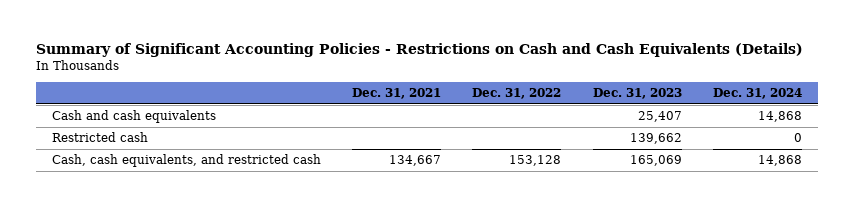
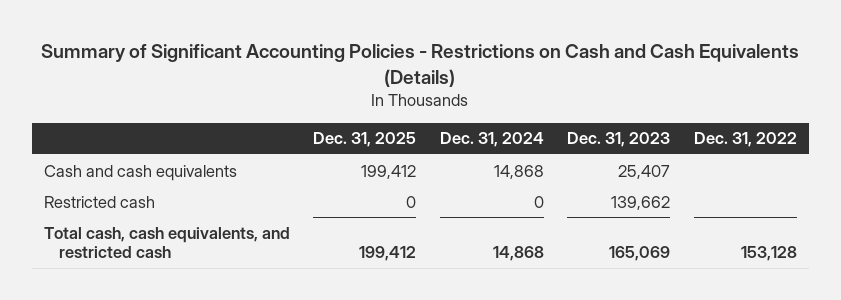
- | Dec. 31, 2021 | Dec. 31, 2022 | Dec. 31, 2023 | Dec. 31, 2024
+ | Dec. 31, 2025 | Dec. 31, 2024 | Dec. 31, 2023 | Dec. 31, 2022
- Cash, cash equivalents, and restricted cash | 134,667 | 153,128 | 165,069 | 14,868
+ Total cash, cash equivalents, and restricted cash | 199,412 | 14,868 | 165,069 | 153,128

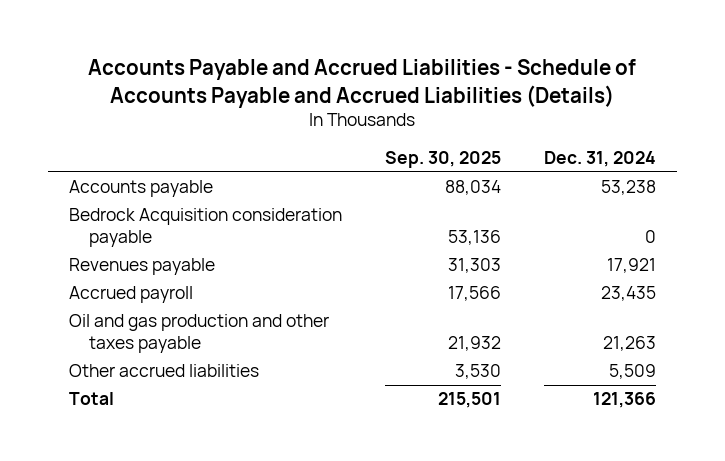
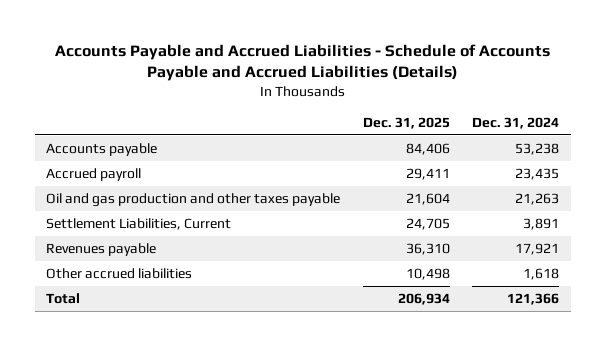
- | Sep. 30, 2025 | Dec. 31, 2024
+ | Dec. 31, 2025 | Dec. 31, 2024
- Bedrock Acquisition consideration payable | 53,136 | 0
- Other accrued liabilities | 3,530 | 5,509
+ Settlement Liabilities, Current | 24,705 | 3,891
moved down: Revenues payable | 36,310 | 17,921
+ Other accrued liabilities | 10,498 | 1,618

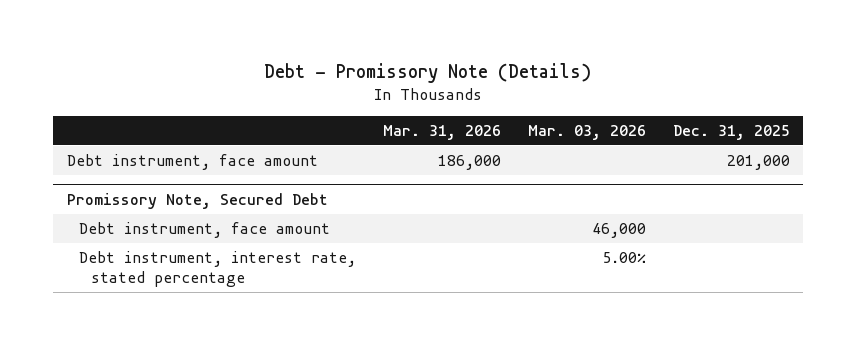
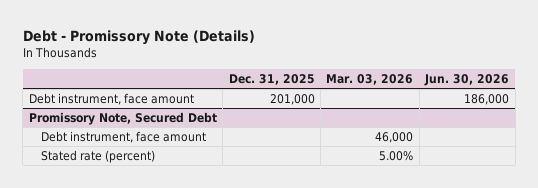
- | Mar. 31, 2026 | Mar. 03, 2026 | Dec. 31, 2025
+ | Dec. 31, 2025 | Mar. 03, 2026 | Jun. 30, 2026
@ Promissory Note, Secured Debt
- Debt instrument, interest rate, stated percentage | | 5.00% |
+ Stated rate (percent) | | 5.00% |

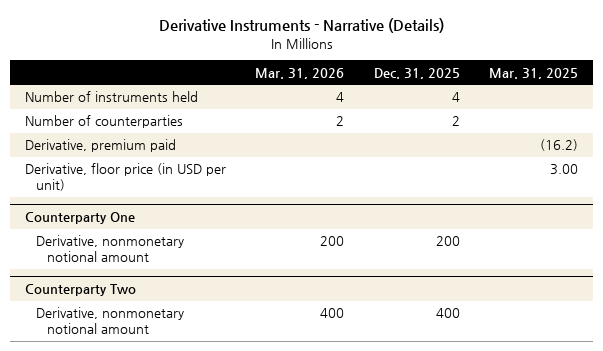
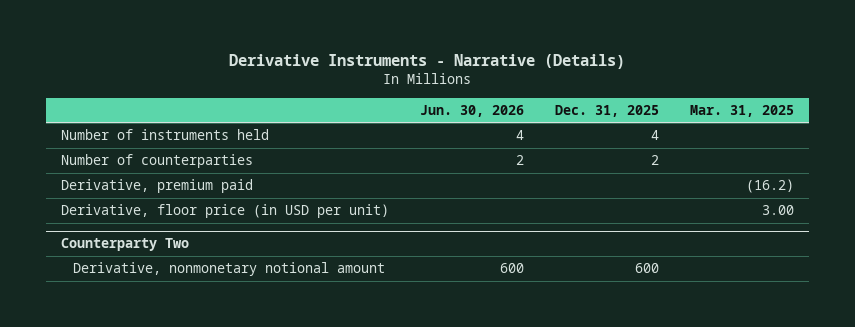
- | Mar. 31, 2026 | Dec. 31, 2025 | Mar. 31, 2025
+ | Jun. 30, 2026 | Dec. 31, 2025 | Mar. 31, 2025
- Counterparty One
- Derivative, nonmonetary notional amount | 200 | 200 |
@ Counterparty Two
- Derivative, nonmonetary notional amount | 400 | 400 |
+ Derivative, nonmonetary notional amount | 600 | 600 |

